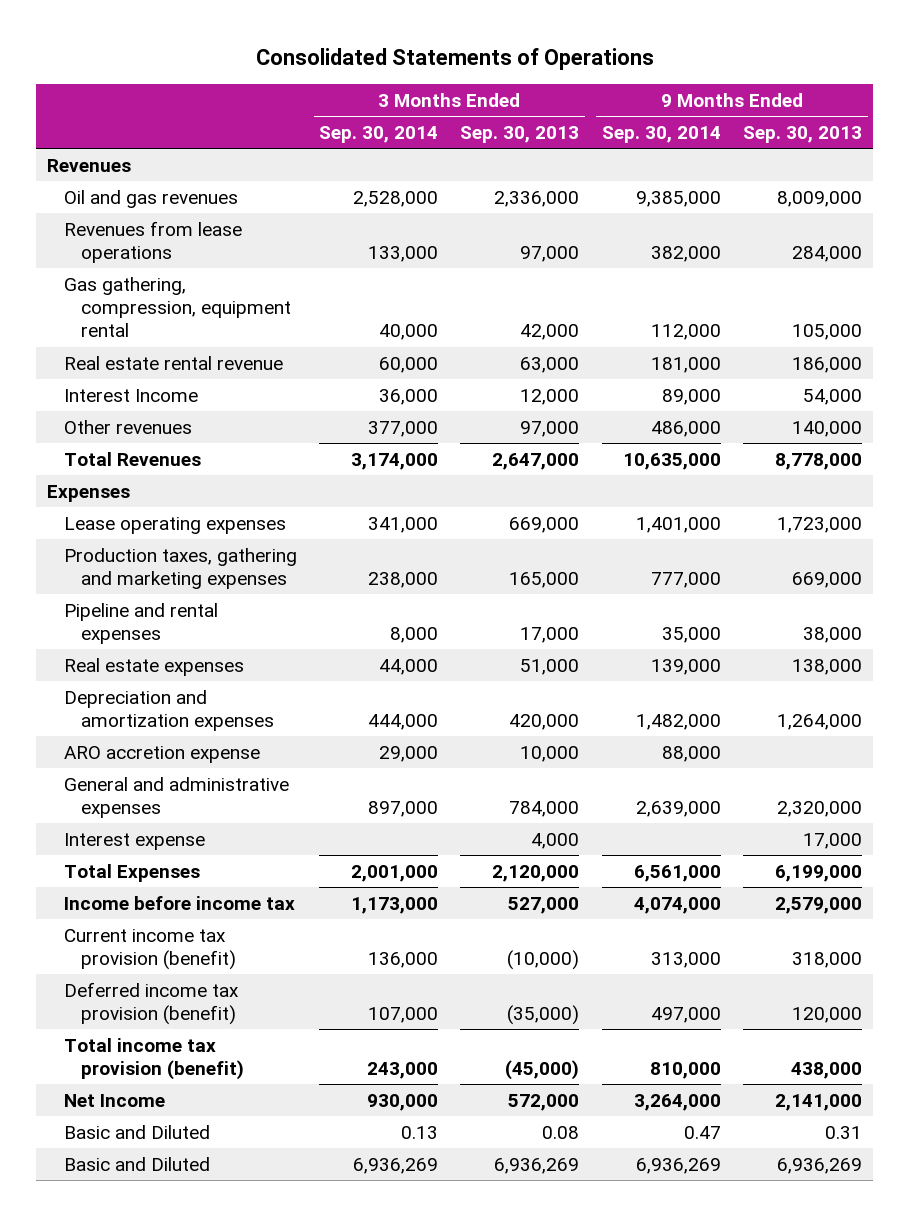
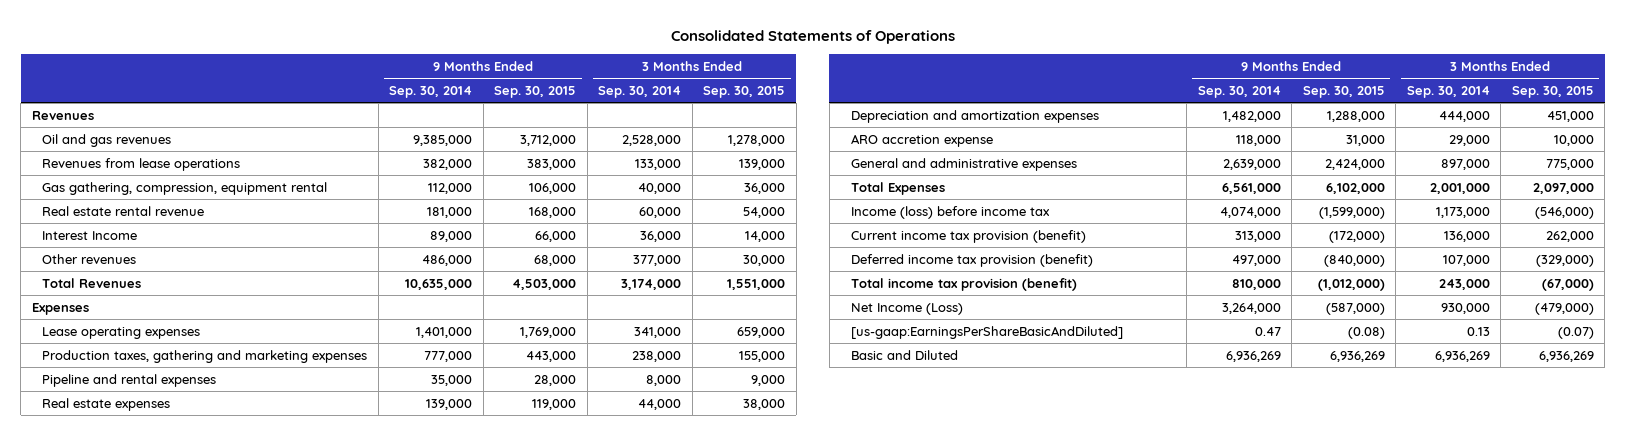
- | 3 Months Ended Sep. 30, 2014 | 3 Months Ended Sep. 30, 2013 | 9 Months Ended Sep. 30, 2014 | 9 Months Ended Sep. 30, 2013
+ | 9 Months Ended Sep. 30, 2014 | 9 Months Ended Sep. 30, 2015 | 3 Months Ended Sep. 30, 2014 | 3 Months Ended Sep. 30, 2015
- ARO accretion expense | 29,000 | 10,000 | 88,000 |
+ ARO accretion expense | 118,000 | 31,000 | 29,000 | 10,000
- Interest expense | | 4,000 | | 17,000
- Income before income tax | 1,173,000 | 527,000 | 4,074,000 | 2,579,000
+ Income (loss) before income tax | 4,074,000 | (1,599,000) | 1,173,000 | (546,000)
- Net Income | 930,000 | 572,000 | 3,264,000 | 2,141,000
- Basic and Diluted | 0.13 | 0.08 | 0.47 | 0.31
+ Net Income (Loss) | 3,264,000 | (587,000) | 930,000 | (479,000)
+ [us-gaap:EarningsPerShareBasicAndDiluted] | 0.47 | (0.08) | 0.13 | (0.07)

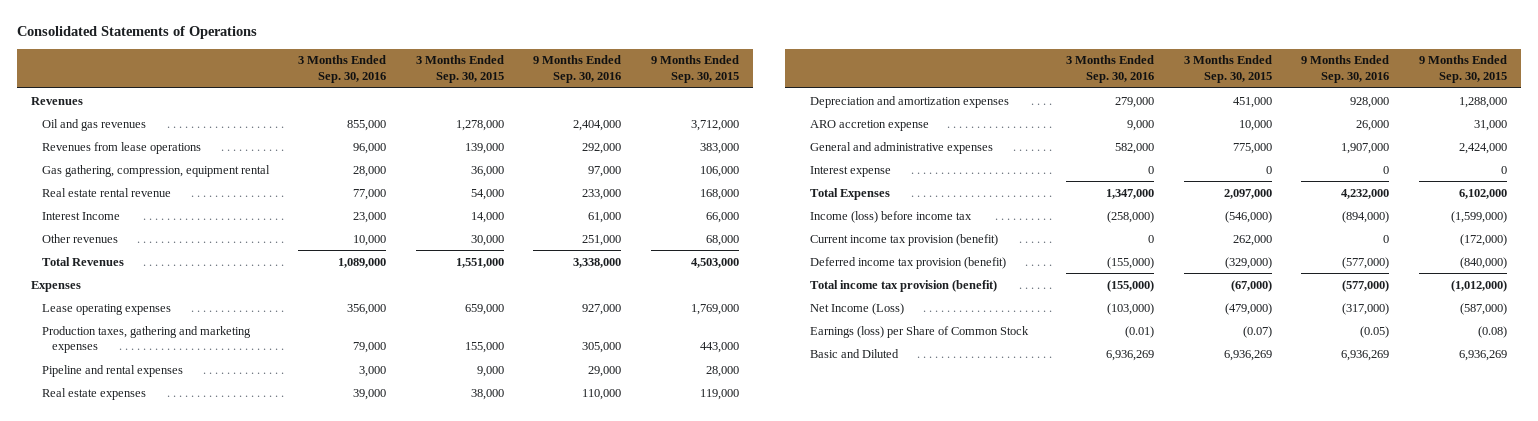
- | 9 Months Ended Sep. 30, 2014 | 9 Months Ended Sep. 30, 2015 | 3 Months Ended Sep. 30, 2014 | 3 Months Ended Sep. 30, 2015
+ | 3 Months Ended Sep. 30, 2016 | 3 Months Ended Sep. 30, 2015 | 9 Months Ended Sep. 30, 2016 | 9 Months Ended Sep. 30, 2015
+ Interest expense | 0 | 0 | 0 | 0
- [us-gaap:EarningsPerShareBasicAndDiluted] | 0.47 | (0.08) | 0.13 | (0.07)
+ Earnings (loss) per Share of Common Stock | (0.01) | (0.07) | (0.05) | (0.08)

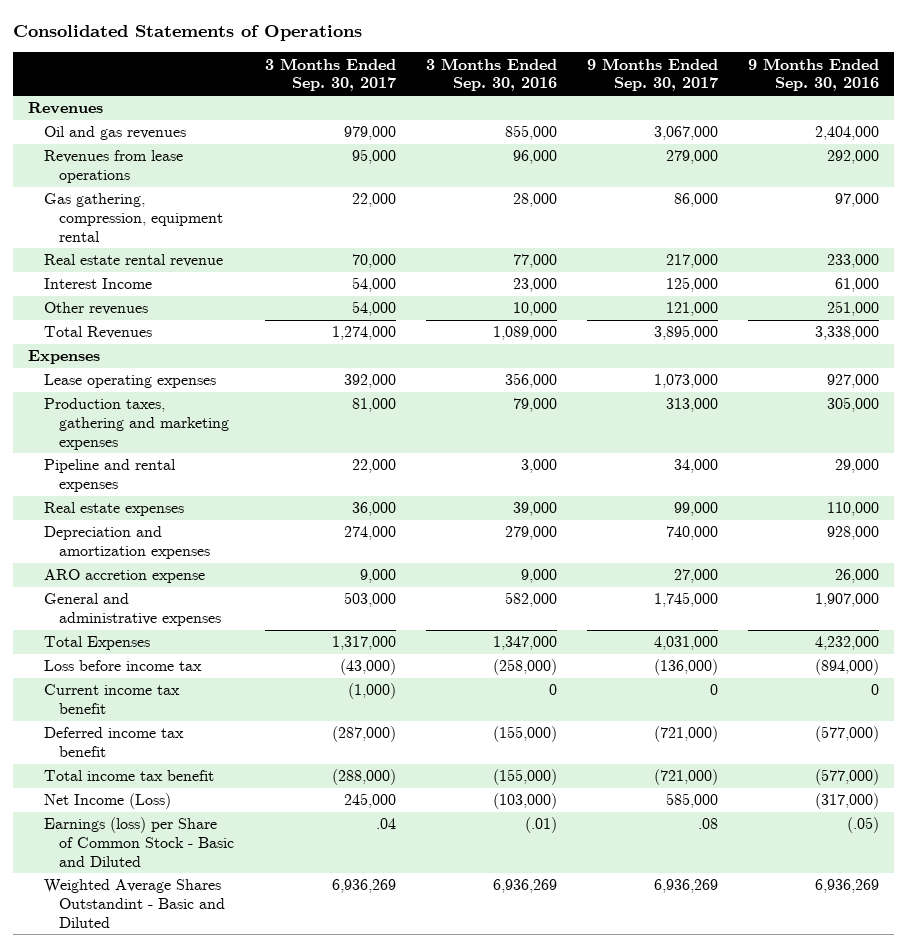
- | 3 Months Ended Sep. 30, 2016 | 3 Months Ended Sep. 30, 2015 | 9 Months Ended Sep. 30, 2016 | 9 Months Ended Sep. 30, 2015
+ | 3 Months Ended Sep. 30, 2017 | 3 Months Ended Sep. 30, 2016 | 9 Months Ended Sep. 30, 2017 | 9 Months Ended Sep. 30, 2016
- Interest expense | 0 | 0 | 0 | 0
- Income (loss) before income tax | (258,000) | (546,000) | (894,000) | (1,599,000)
- Current income tax provision (benefit) | 0 | 262,000 | 0 | (172,000)
- Deferred income tax provision (benefit) | (155,000) | (329,000) | (577,000) | (840,000)
- Total income tax provision (benefit) | (155,000) | (67,000) | (577,000) | (1,012,000)
+ Loss before income tax | (43,000) | (258,000) | (136,000) | (894,000)
+ Current income tax benefit | (1,000) | 0 | 0 | 0
+ Deferred income tax benefit | (287,000) | (155,000) | (721,000) | (577,000)
+ Total income tax benefit | (288,000) | (155,000) | (721,000) | (577,000)
- Earnings (loss) per Share of Common Stock | (0.01) | (0.07) | (0.05) | (0.08)
- Basic and Diluted | 6,936,269 | 6,936,269 | 6,936,269 | 6,936,269
+ Earnings (loss) per Share of Common Stock - Basic and Diluted | .04 | (.01) | .08 | (.05)
+ Weighted Average Shares Outstandint - Basic and Diluted | 6,936,269 | 6,936,269 | 6,936,269 | 6,936,269

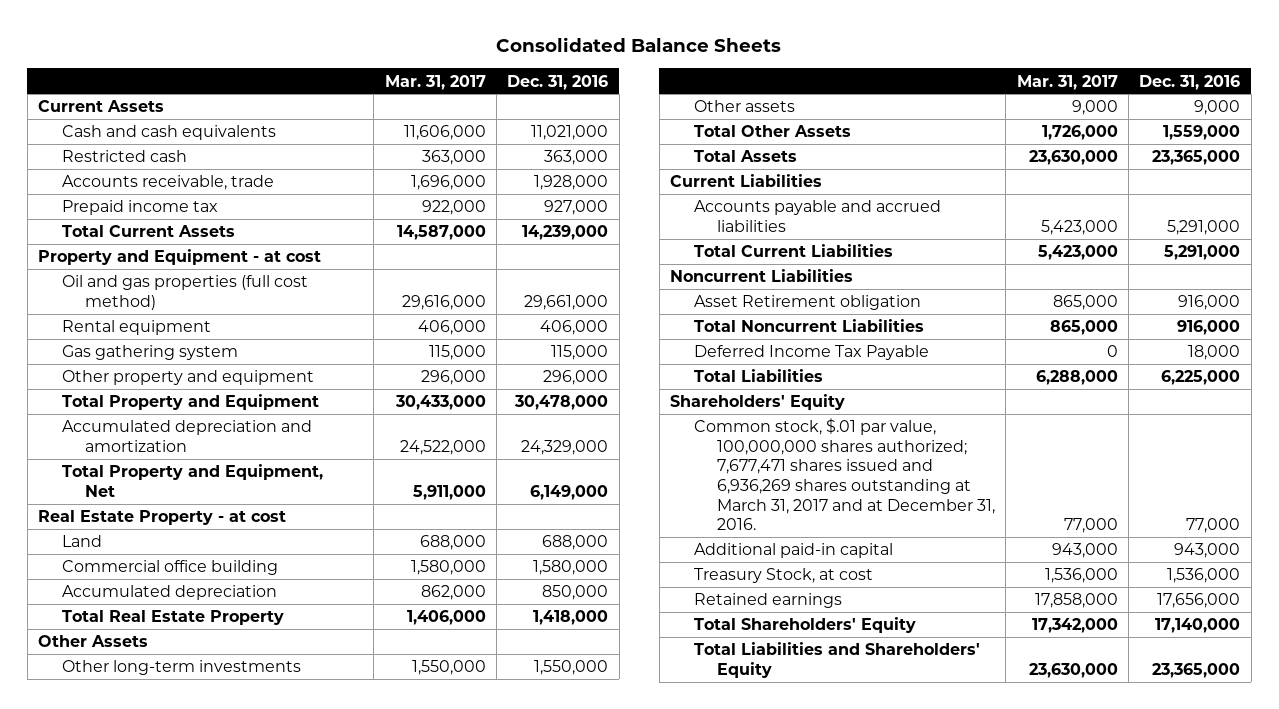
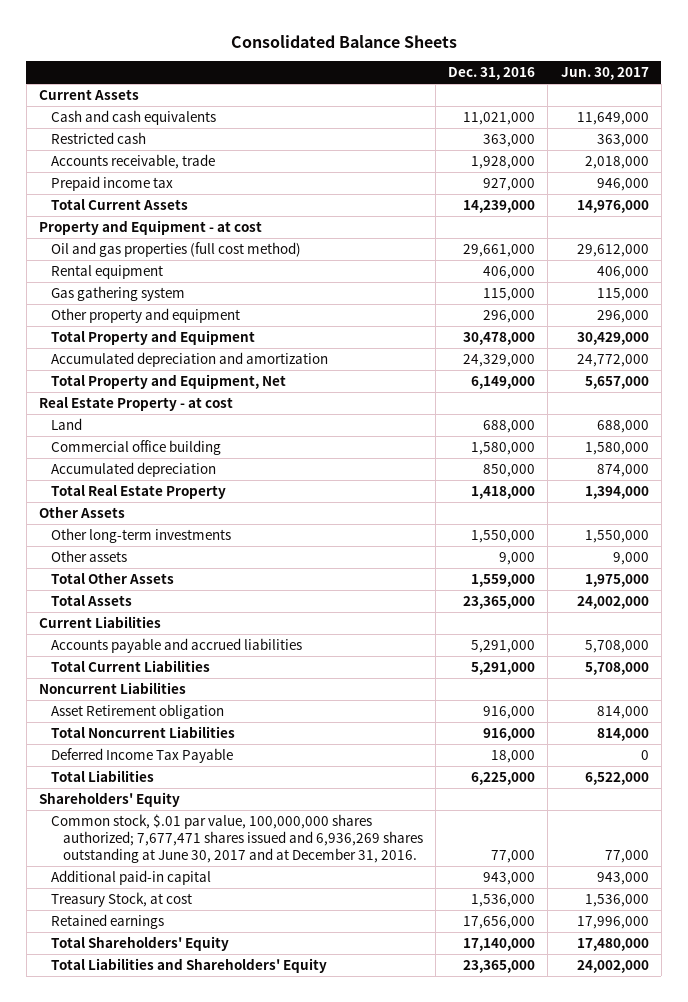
- | Mar. 31, 2017 | Dec. 31, 2016
+ | Dec. 31, 2016 | Jun. 30, 2017
- Common stock, $.01 par value, 100,000,000 shares authorized; 7,677,471 shares issued and 6,936,269 shares outstanding at March 31, 2017 and at December 31, 2016. | 77,000 | 77,000
+ Common stock, $.01 par value, 100,000,000 shares authorized; 7,677,471 shares issued and 6,936,269 shares outstanding at June 30, 2017 and at December 31, 2016. | 77,000 | 77,000

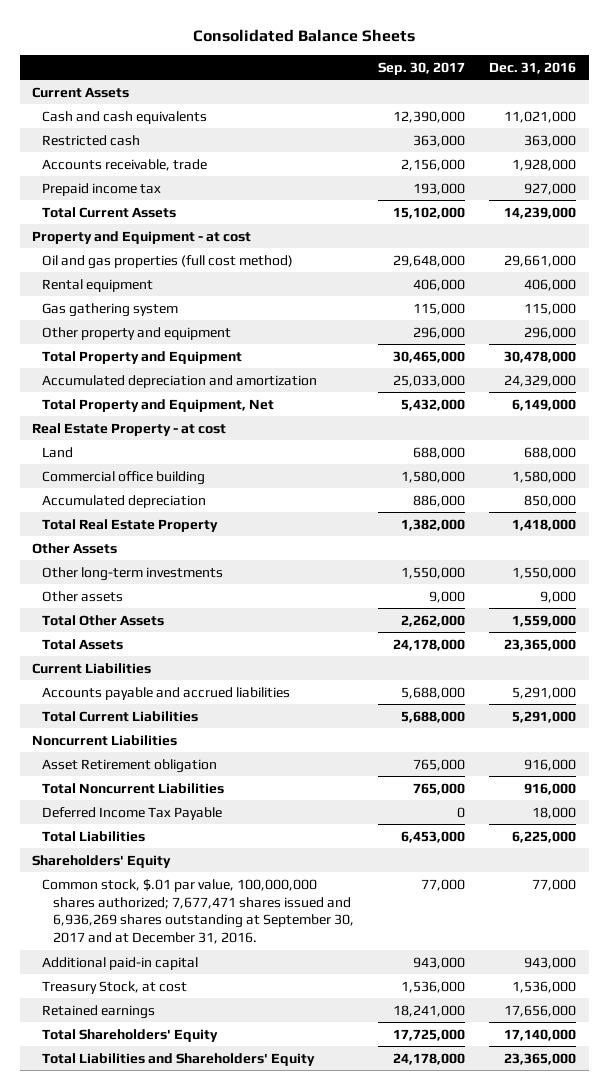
- | Dec. 31, 2016 | Jun. 30, 2017
+ | Sep. 30, 2017 | Dec. 31, 2016
- Common stock, $.01 par value, 100,000,000 shares authorized; 7,677,471 shares issued and 6,936,269 shares outstanding at June 30, 2017 and at December 31, 2016. | 77,000 | 77,000
+ Common stock, $.01 par value, 100,000,000 shares authorized; 7,677,471 shares issued and 6,936,269 shares outstanding at September 30, 2017 and at December 31, 2016. | 77,000 | 77,000

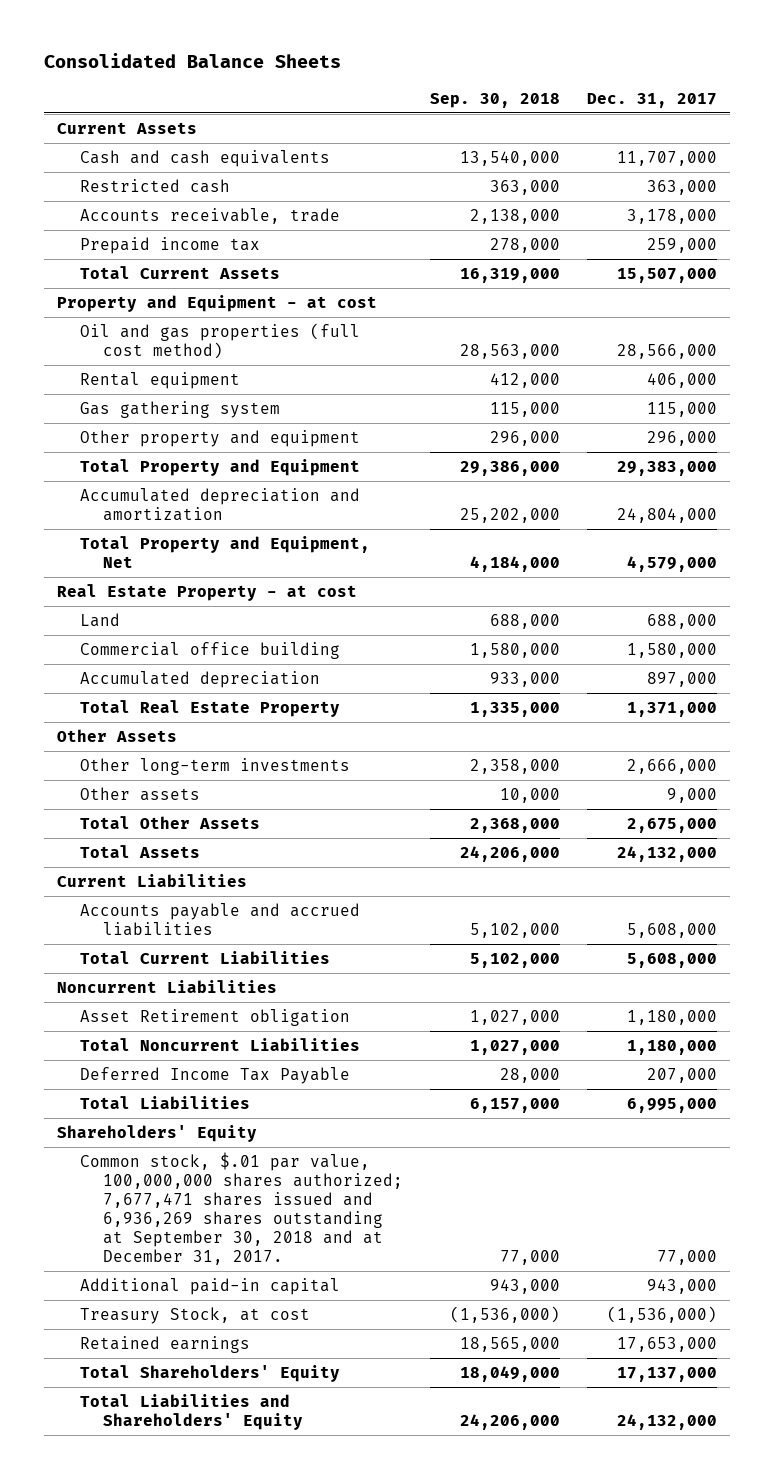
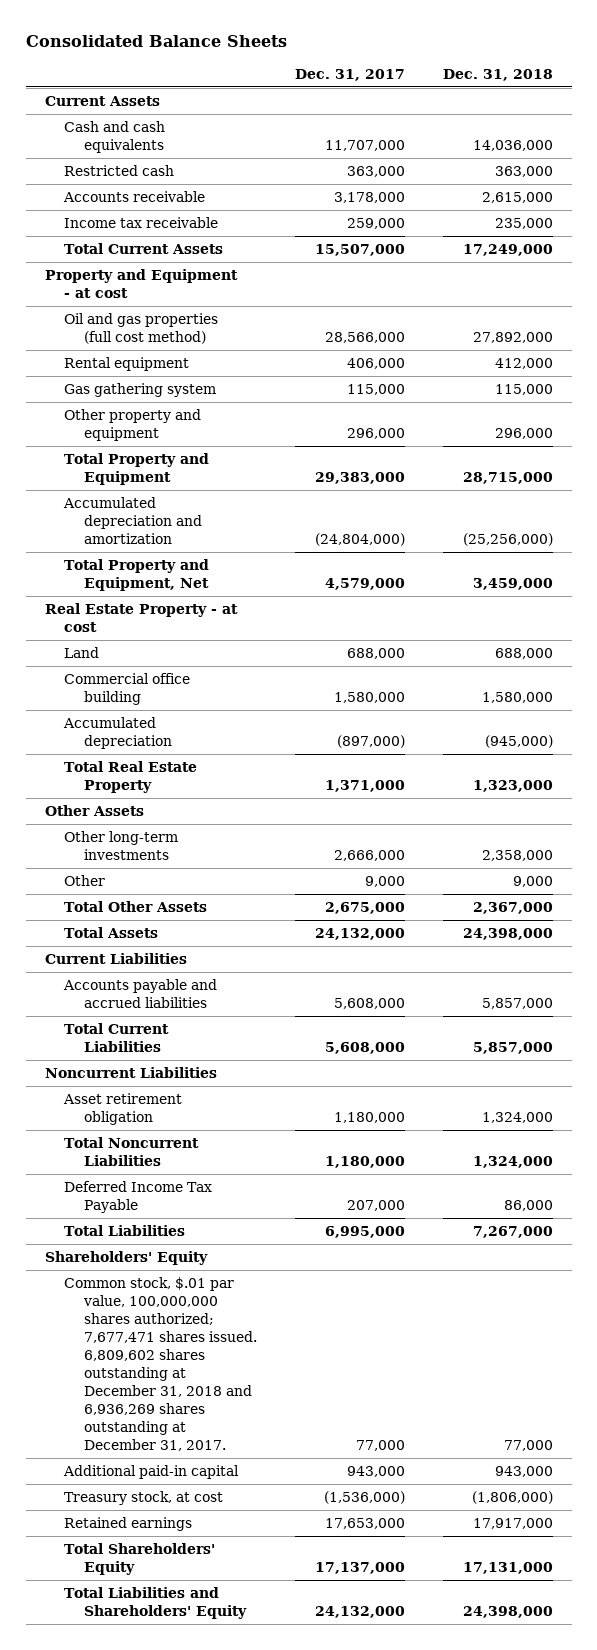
- | Sep. 30, 2018 | Dec. 31, 2017
+ | Dec. 31, 2017 | Dec. 31, 2018
- Accounts receivable, trade | 2,138,000 | 3,178,000
- Prepaid income tax | 278,000 | 259,000
+ Accounts receivable | 3,178,000 | 2,615,000
+ Income tax receivable | 259,000 | 235,000
- Accumulated depreciation and amortization | 25,202,000 | 24,804,000
+ Accumulated depreciation and amortization | (24,804,000) | (25,256,000)
- Accumulated depreciation | 933,000 | 897,000
+ Accumulated depreciation | (897,000) | (945,000)
- Other assets | 10,000 | 9,000
+ Other | 9,000 | 9,000
- Asset Retirement obligation | 1,027,000 | 1,180,000
+ Asset retirement obligation | 1,180,000 | 1,324,000
- Common stock, $.01 par value, 100,000,000 shares authorized; 7,677,471 shares issued and 6,936,269 shares outstanding at September 30, 2018 and at December 31, 2017. | 77,000 | 77,000
+ Common stock, $.01 par value, 100,000,000 shares authorized; 7,677,471 shares issued. 6,809,602 shares outstanding at December 31, 2018 and 6,936,269 shares outstanding at December 31, 2017. | 77,000 | 77,000
- Treasury Stock, at cost | (1,536,000) | (1,536,000)
+ Treasury stock, at cost | (1,536,000) | (1,806,000)

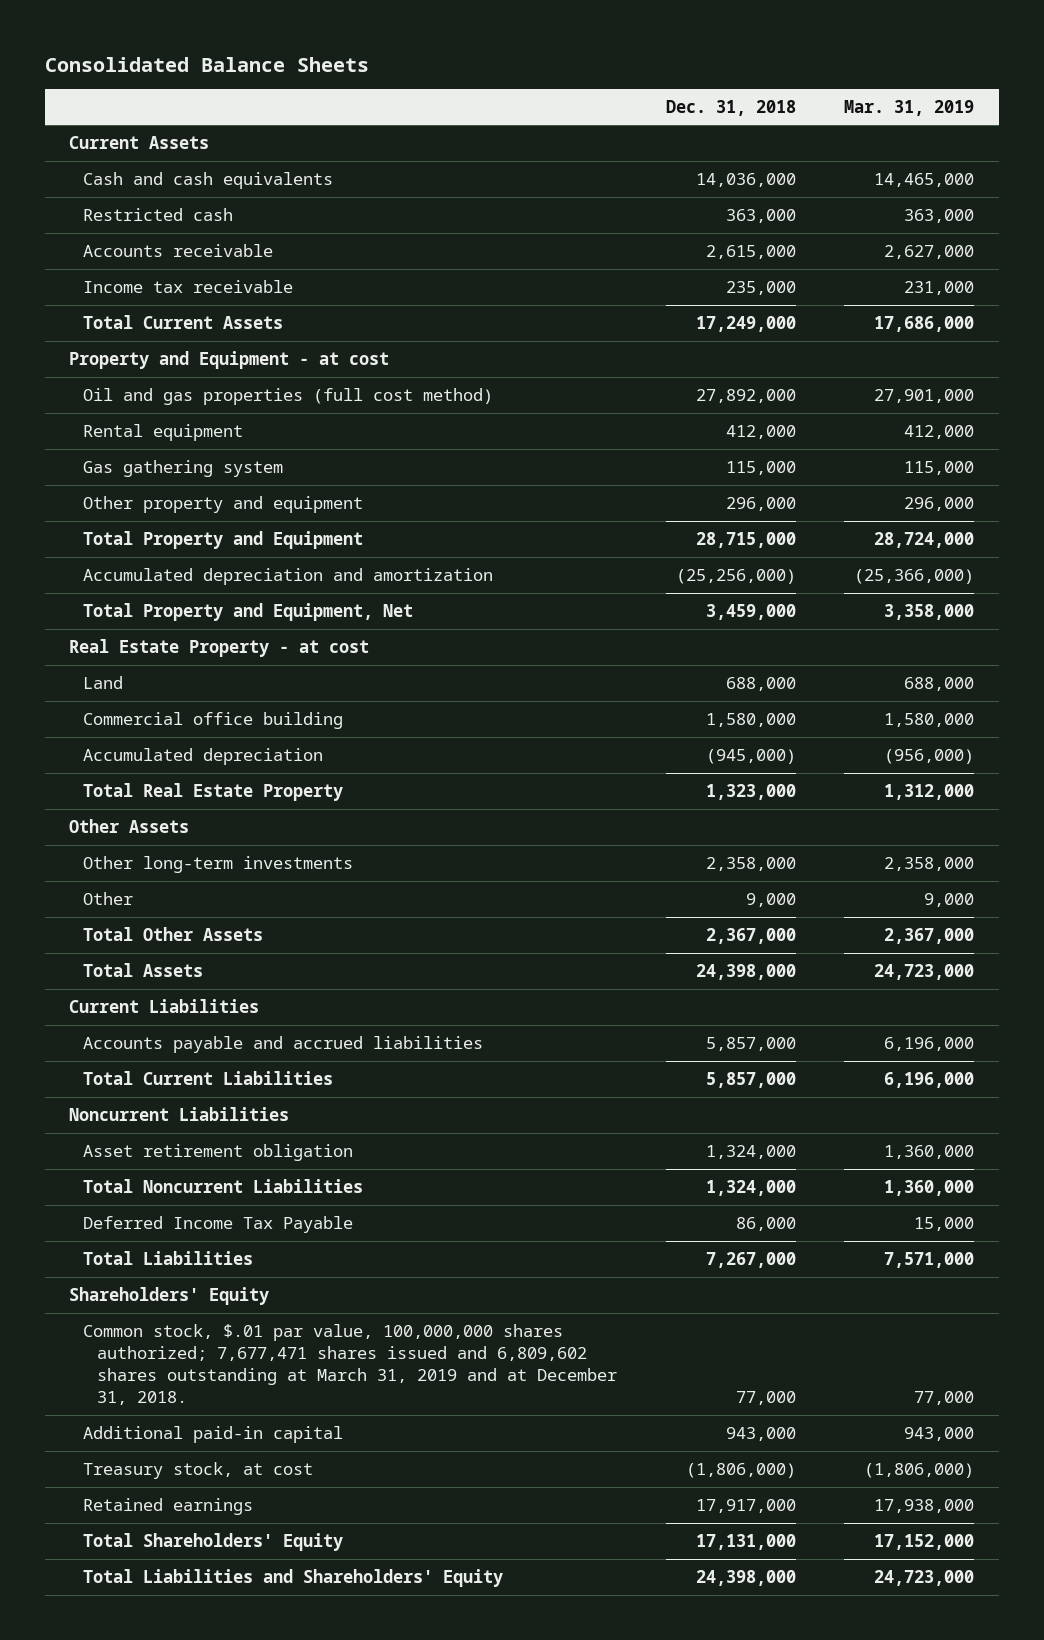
- | Dec. 31, 2017 | Dec. 31, 2018
+ | Dec. 31, 2018 | Mar. 31, 2019
- Common stock, $.01 par value, 100,000,000 shares authorized; 7,677,471 shares issued. 6,809,602 shares outstanding at December 31, 2018 and 6,936,269 shares outstanding at December 31, 2017. | 77,000 | 77,000
+ Common stock, $.01 par value, 100,000,000 shares authorized; 7,677,471 shares issued and 6,809,602 shares outstanding at March 31, 2019 and at December 31, 2018. | 77,000 | 77,000

